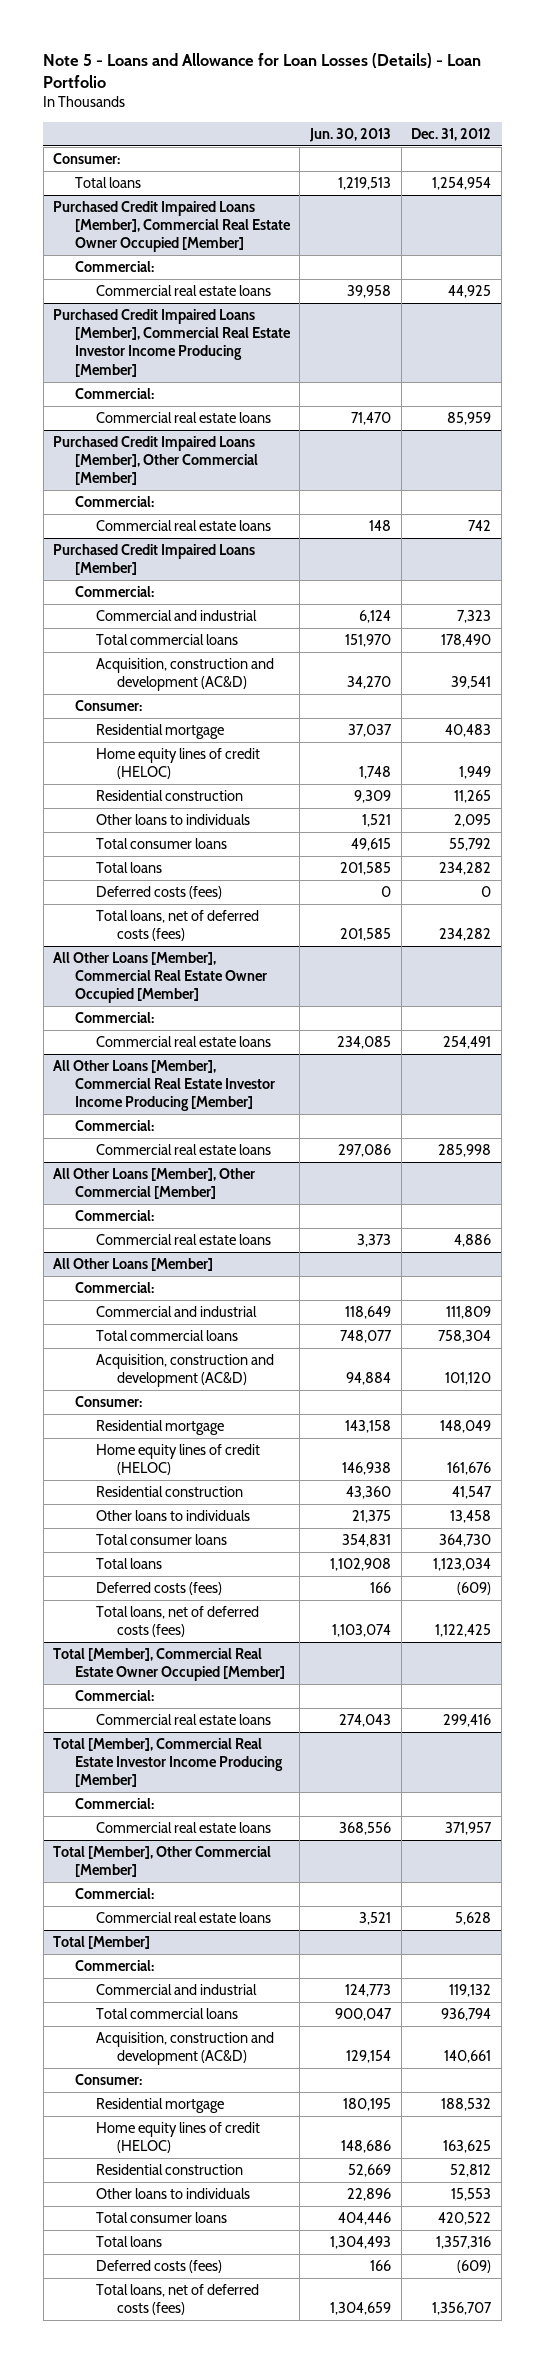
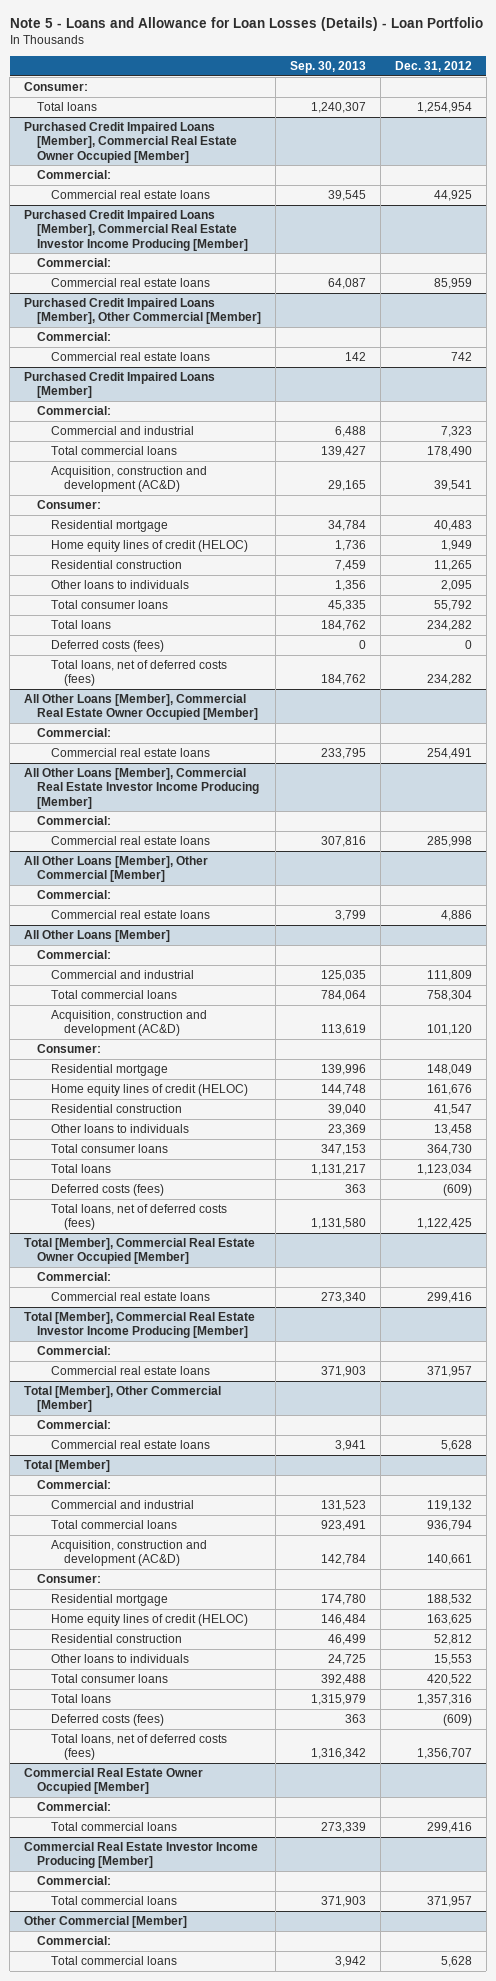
- | Jun. 30, 2013 | Dec. 31, 2012
+ | Sep. 30, 2013 | Dec. 31, 2012
+ Commercial Real Estate Owner Occupied [Member]
+ Commercial:
+ Total commercial loans | 273,339 | 299,416
+ Commercial Real Estate Investor Income Producing [Member]
+ Commercial:
+ Total commercial loans | 371,903 | 371,957
+ Other Commercial [Member]
+ Commercial:
+ Total commercial loans | 3,942 | 5,628

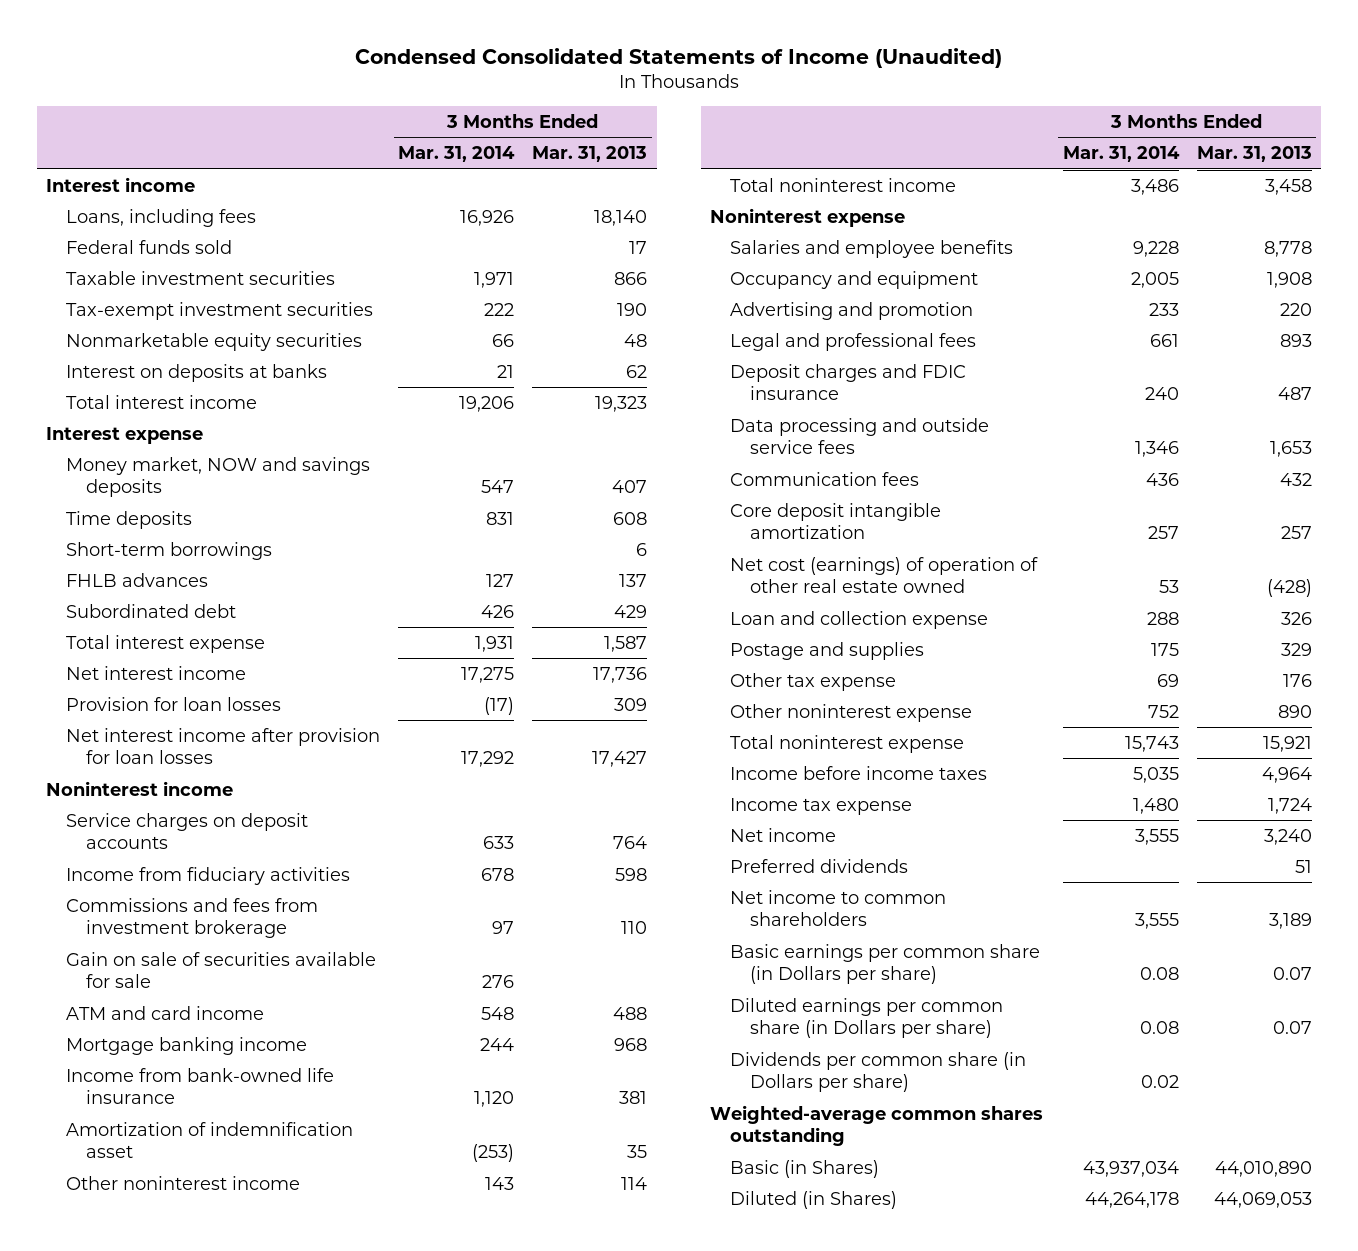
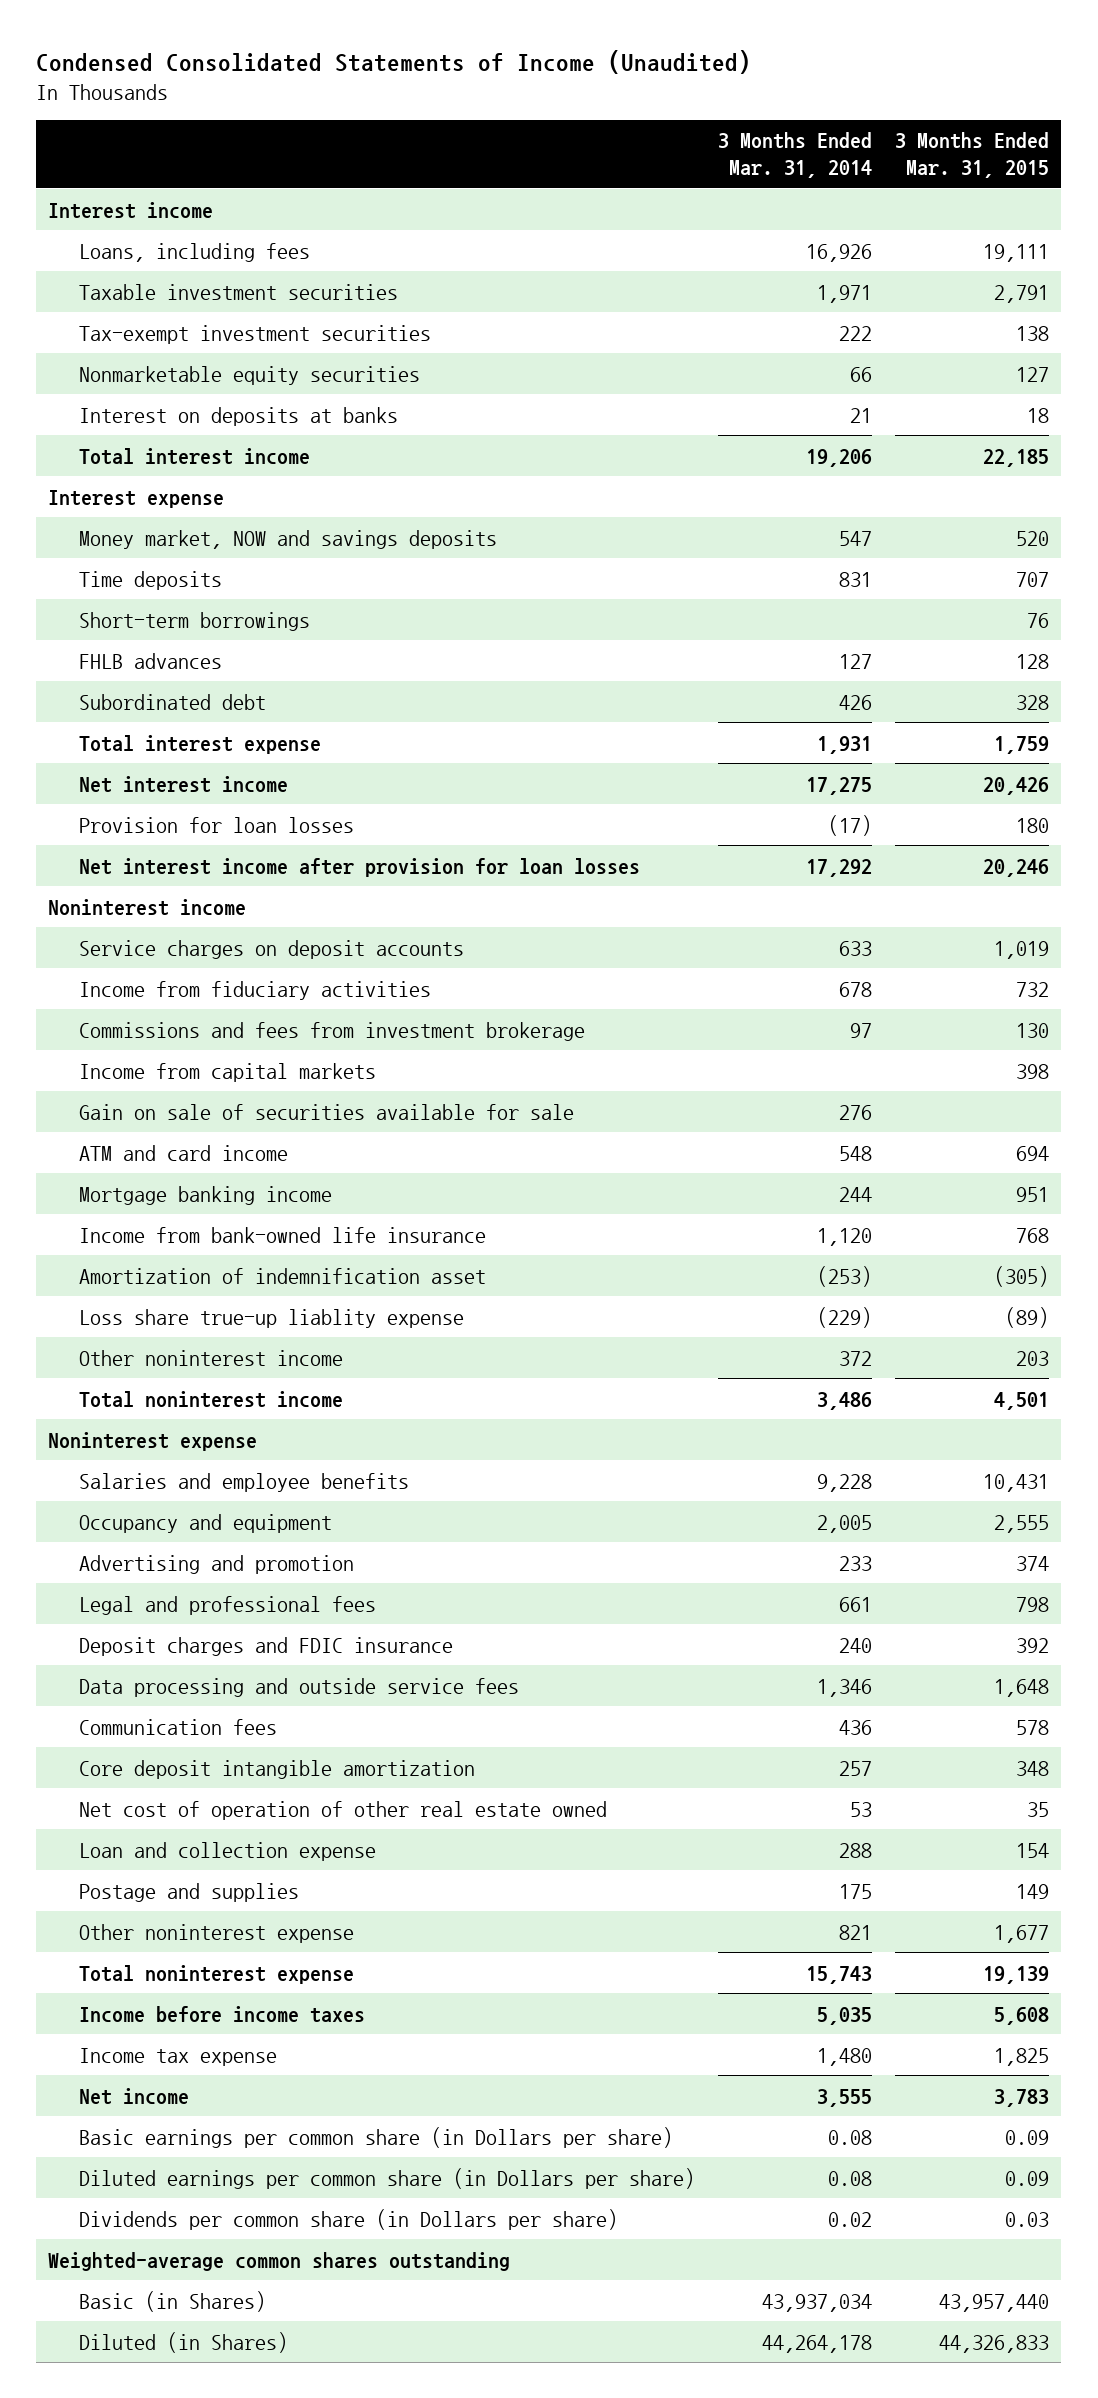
- | 3 Months Ended Mar. 31, 2014 | 3 Months Ended Mar. 31, 2013
+ | 3 Months Ended Mar. 31, 2014 | 3 Months Ended Mar. 31, 2015
- Federal funds sold | | 17
+ Income from capital markets | | 398
- Other noninterest income | 143 | 114
+ Loss share true-up liablity expense | (229) | (89)
+ Other noninterest income | 372 | 203
- Net cost (earnings) of operation of other real estate owned | 53 | (428)
+ Net cost of operation of other real estate owned | 53 | 35
- Other tax expense | 69 | 176
- Other noninterest expense | 752 | 890
+ Other noninterest expense | 821 | 1,677
- Preferred dividends | | 51
- Net income to common shareholders | 3,555 | 3,189

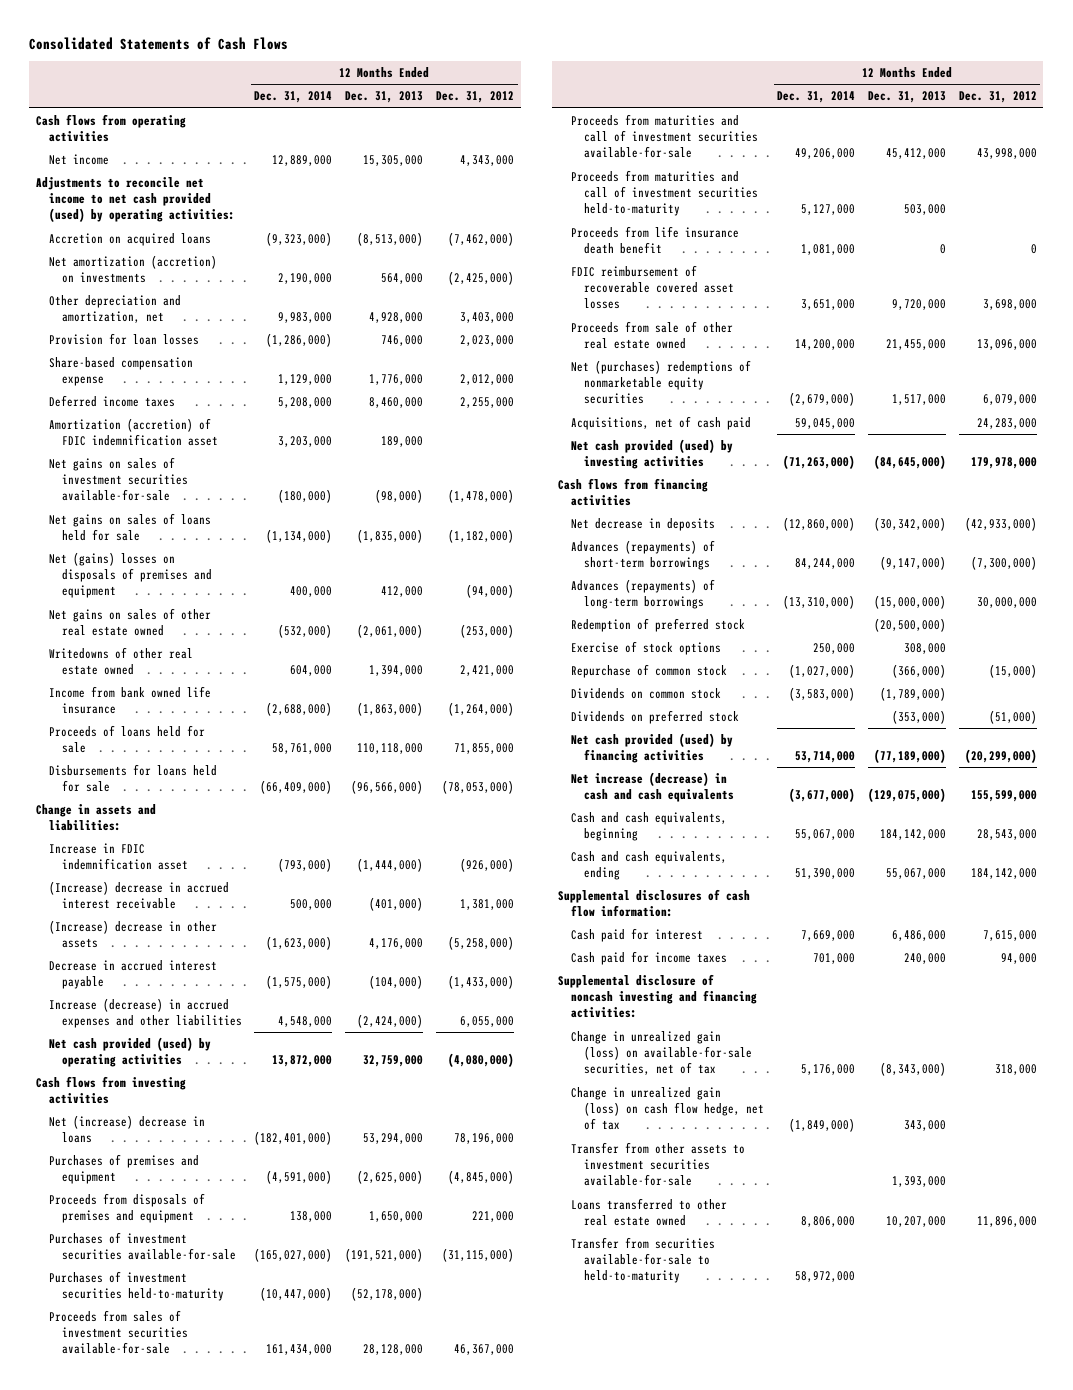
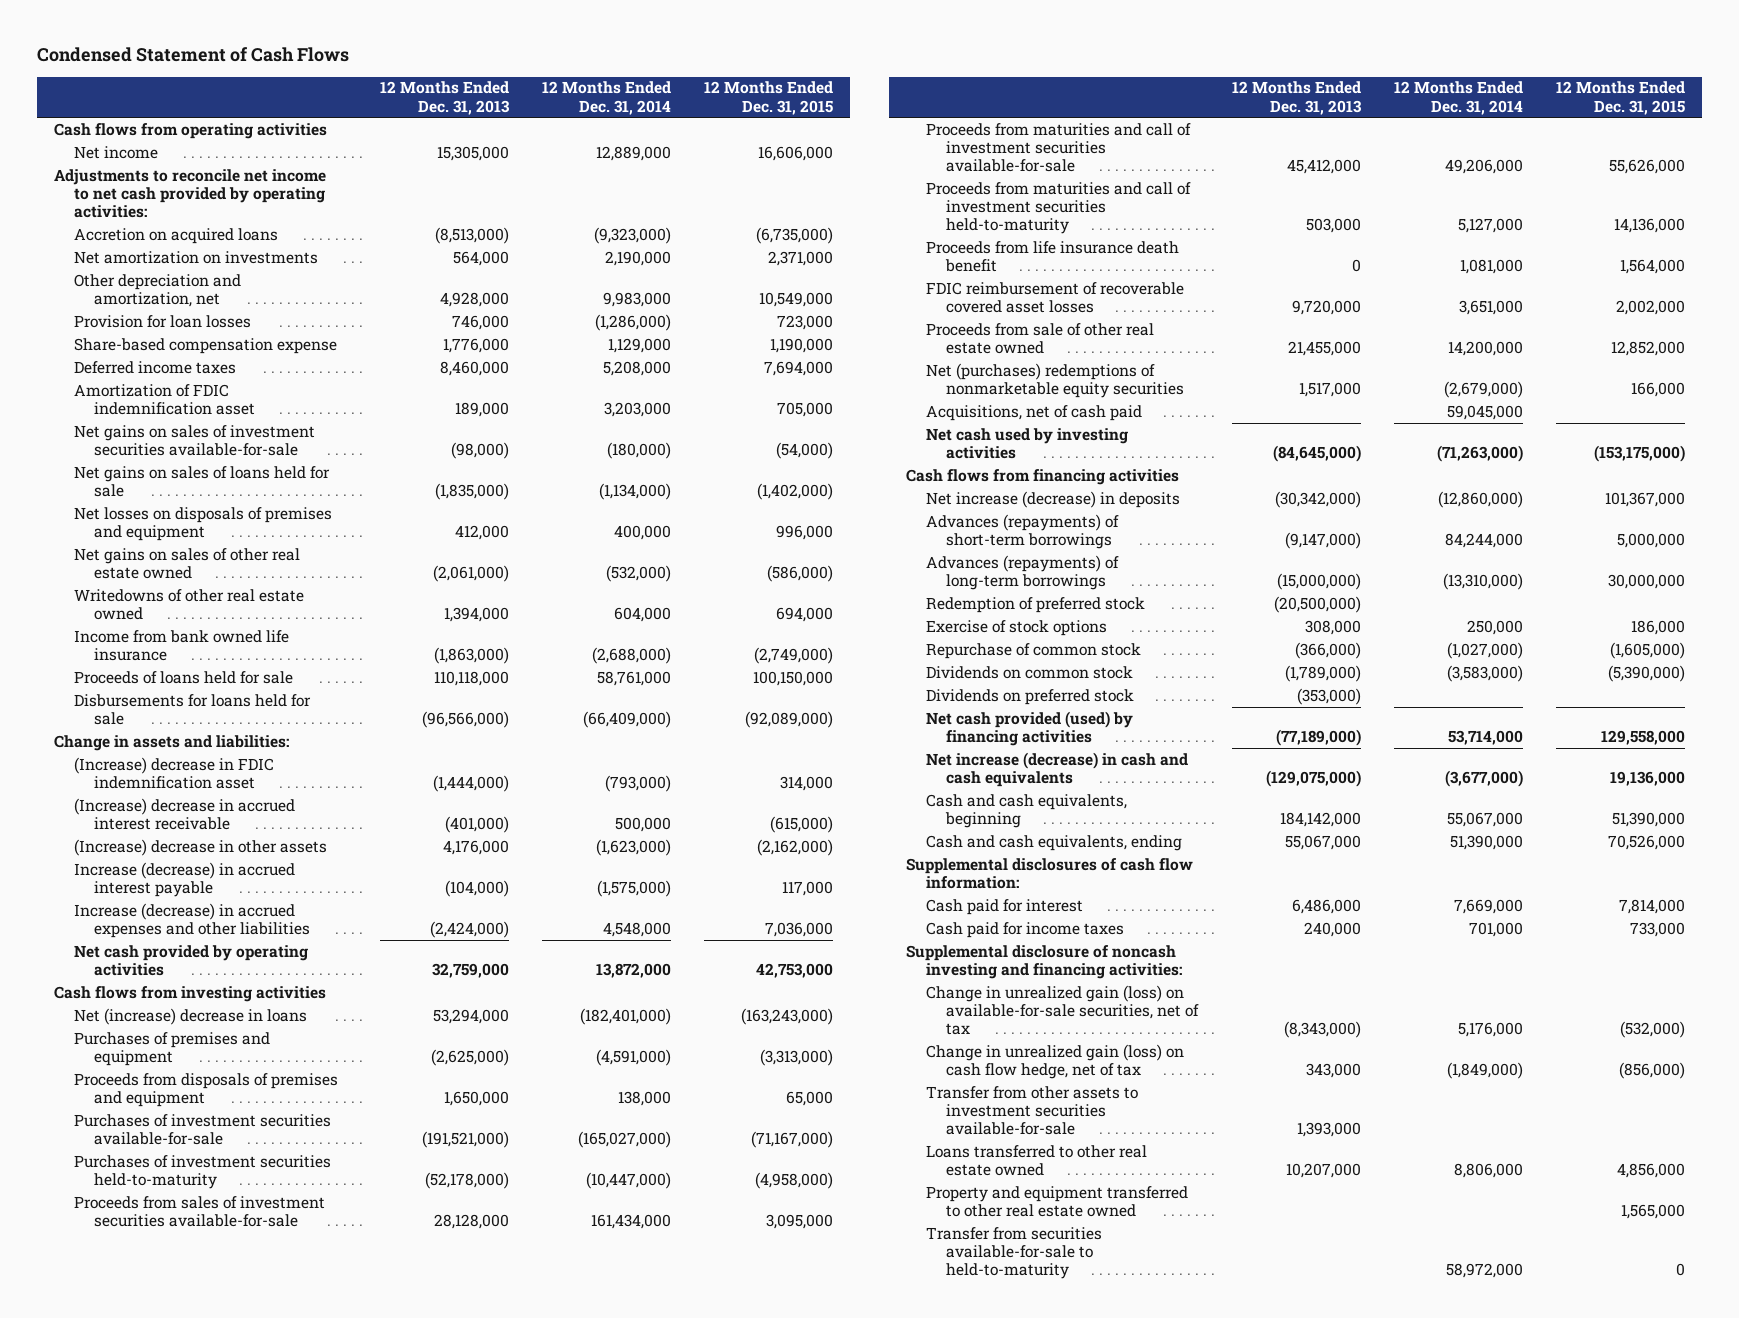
- Consolidated Statements of Cash Flows
+ Condensed Statement of Cash Flows
- | 12 Months Ended Dec. 31, 2014 | 12 Months Ended Dec. 31, 2013 | 12 Months Ended Dec. 31, 2012
+ | 12 Months Ended Dec. 31, 2013 | 12 Months Ended Dec. 31, 2014 | 12 Months Ended Dec. 31, 2015
- Adjustments to reconcile net income to net cash provided (used) by operating activities:
+ Adjustments to reconcile net income to net cash provided by operating activities:
- Net amortization (accretion) on investments | 2,190,000 | 564,000 | (2,425,000)
+ Net amortization on investments | 564,000 | 2,190,000 | 2,371,000
- Amortization (accretion) of FDIC indemnification asset | 3,203,000 | 189,000 |
+ Amortization of FDIC indemnification asset | 189,000 | 3,203,000 | 705,000
- Net (gains) losses on disposals of premises and equipment | 400,000 | 412,000 | (94,000)
+ Net losses on disposals of premises and equipment | 412,000 | 400,000 | 996,000
- Increase in FDIC indemnification asset | (793,000) | (1,444,000) | (926,000)
+ (Increase) decrease in FDIC indemnification asset | (1,444,000) | (793,000) | 314,000
- Decrease in accrued interest payable | (1,575,000) | (104,000) | (1,433,000)
+ Increase (decrease) in accrued interest payable | (104,000) | (1,575,000) | 117,000
- Net cash provided (used) by operating activities | 13,872,000 | 32,759,000 | (4,080,000)
+ Net cash provided by operating activities | 32,759,000 | 13,872,000 | 42,753,000
- Net cash provided (used) by investing activities | (71,263,000) | (84,645,000) | 179,978,000
+ Net cash used by investing activities | (84,645,000) | (71,263,000) | (153,175,000)
- Net decrease in deposits | (12,860,000) | (30,342,000) | (42,933,000)
+ Net increase (decrease) in deposits | (30,342,000) | (12,860,000) | 101,367,000
+ Property and equipment transferred to other real estate owned | | | 1,565,000

